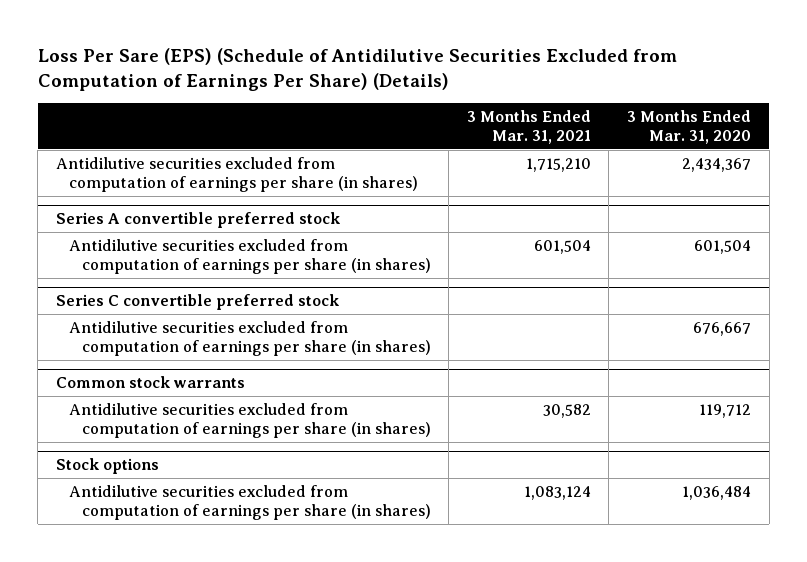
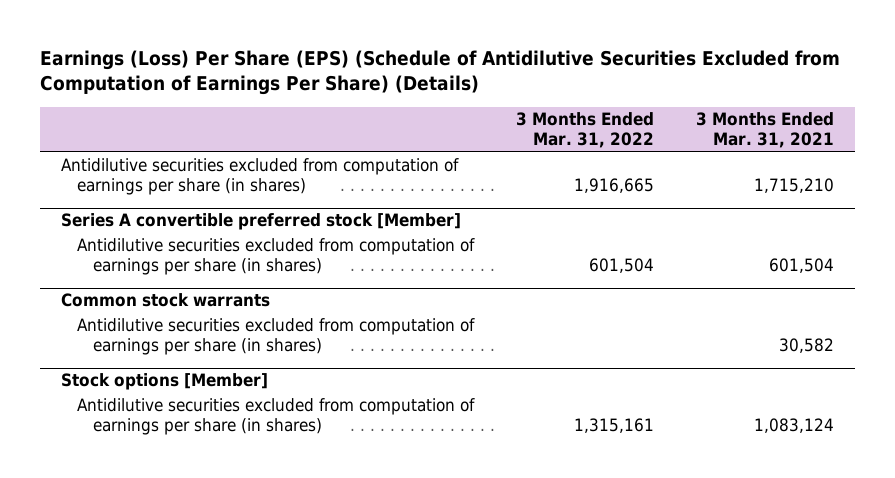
- Loss Per Sare (EPS) (Schedule of Antidilutive Securities Excluded from Computation of Earnings Per Share) (Details)
+ Earnings (Loss) Per Share (EPS) (Schedule of Antidilutive Securities Excluded from Computation of Earnings Per Share) (Details)
- | 3 Months Ended Mar. 31, 2021 | 3 Months Ended Mar. 31, 2020
+ | 3 Months Ended Mar. 31, 2022 | 3 Months Ended Mar. 31, 2021
- Series A convertible preferred stock
+ Series A convertible preferred stock [Member]
- Series C convertible preferred stock
- Antidilutive securities excluded from computation of earnings per share (in shares) | | 676,667
- Stock options
+ Stock options [Member]

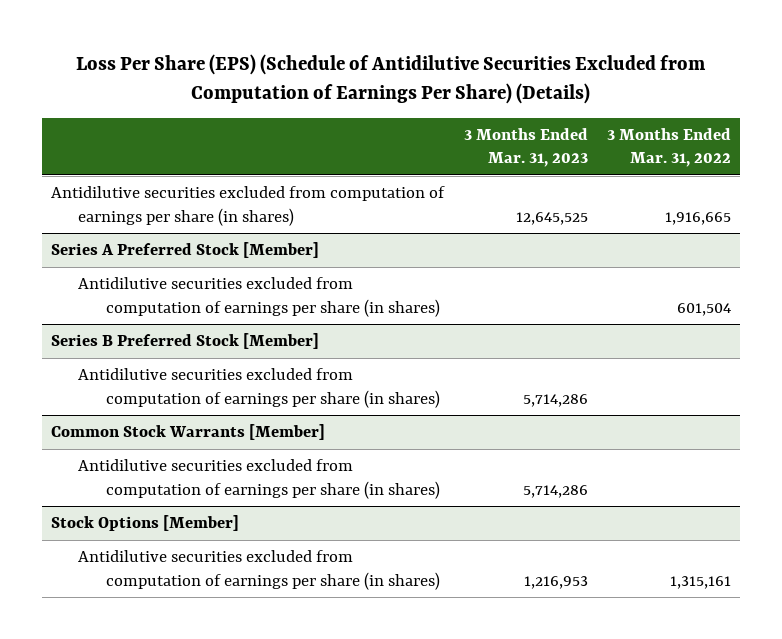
- Earnings (Loss) Per Share (EPS) (Schedule of Antidilutive Securities Excluded from Computation of Earnings Per Share) (Details)
+ Loss Per Share (EPS) (Schedule of Antidilutive Securities Excluded from Computation of Earnings Per Share) (Details)
- | 3 Months Ended Mar. 31, 2022 | 3 Months Ended Mar. 31, 2021
+ | 3 Months Ended Mar. 31, 2023 | 3 Months Ended Mar. 31, 2022
- Series A convertible preferred stock [Member]
+ Series A Preferred Stock [Member]
- Common stock warrants
+ Series B Preferred Stock [Member]
- Stock options [Member]
+ Common Stock Warrants [Member]
+ Antidilutive securities excluded from computation of earnings per share (in shares) | 5,714,286 |
+ Stock Options [Member]

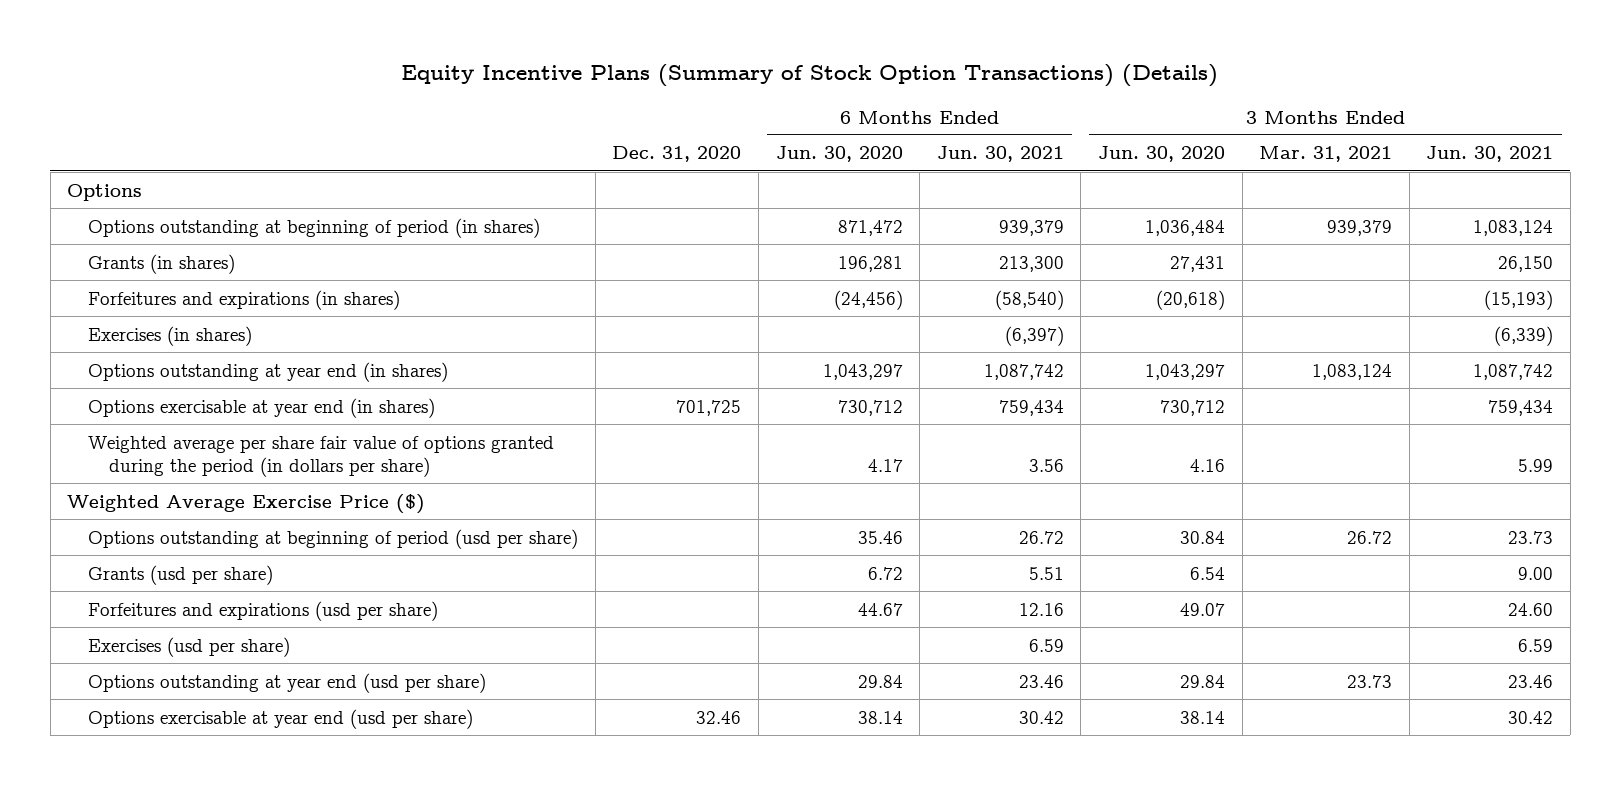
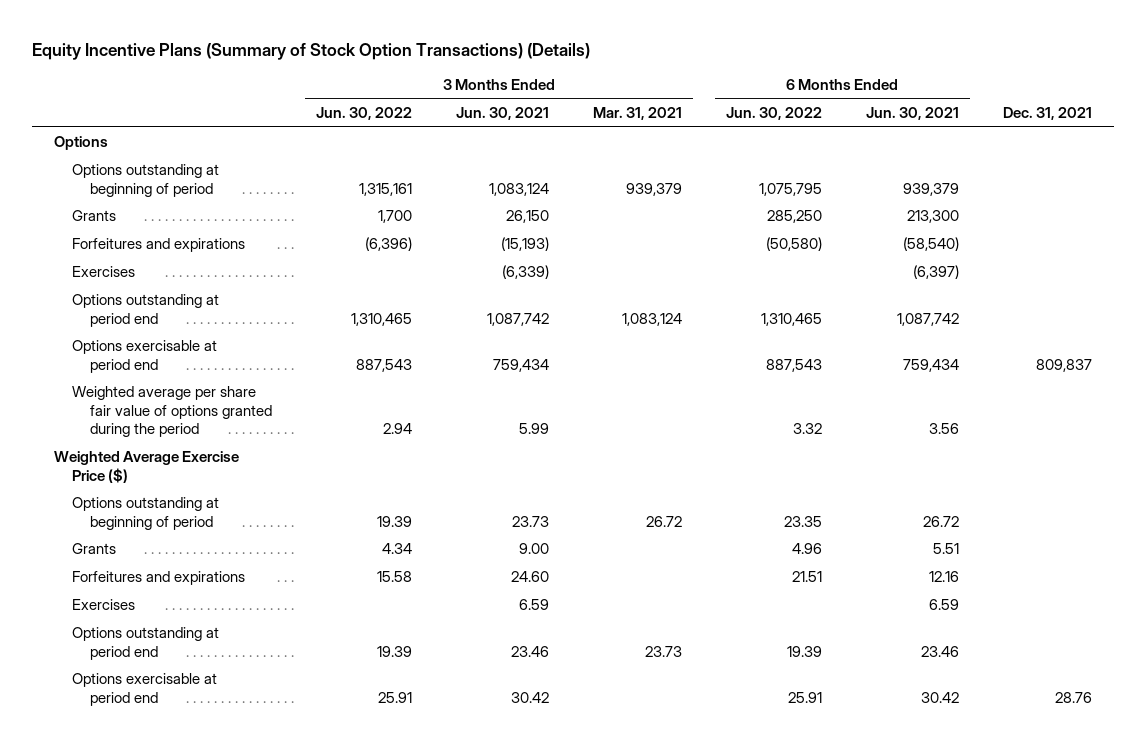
- | Dec. 31, 2020 | 6 Months Ended Jun. 30, 2020 | 6 Months Ended Jun. 30, 2021 | 3 Months Ended Jun. 30, 2020 | 3 Months Ended Mar. 31, 2021 | 3 Months Ended Jun. 30, 2021
+ | 3 Months Ended Jun. 30, 2022 | 3 Months Ended Jun. 30, 2021 | 3 Months Ended Mar. 31, 2021 | 6 Months Ended Jun. 30, 2022 | 6 Months Ended Jun. 30, 2021 | Dec. 31, 2021
- Options outstanding at beginning of period (in shares) | | 871,472 | 939,379 | 1,036,484 | 939,379 | 1,083,124
- Grants (in shares) | | 196,281 | 213,300 | 27,431 | | 26,150
- Forfeitures and expirations (in shares) | | (24,456) | (58,540) | (20,618) | | (15,193)
- Exercises (in shares) | | | (6,397) | | | (6,339)
- Options outstanding at year end (in shares) | | 1,043,297 | 1,087,742 | 1,043,297 | 1,083,124 | 1,087,742
- Options exercisable at year end (in shares) | 701,725 | 730,712 | 759,434 | 730,712 | | 759,434
- Weighted average per share fair value of options granted during the period (in dollars per share) | | 4.17 | 3.56 | 4.16 | | 5.99
+ Options outstanding at beginning of period | 1,315,161 | 1,083,124 | 939,379 | 1,075,795 | 939,379 |
+ Grants | 1,700 | 26,150 | | 285,250 | 213,300 |
+ Forfeitures and expirations | (6,396) | (15,193) | | (50,580) | (58,540) |
+ Exercises | | (6,339) | | | (6,397) |
+ Options outstanding at period end | 1,310,465 | 1,087,742 | 1,083,124 | 1,310,465 | 1,087,742 |
+ Options exercisable at period end | 887,543 | 759,434 | | 887,543 | 759,434 | 809,837
+ Weighted average per share fair value of options granted during the period | 2.94 | 5.99 | | 3.32 | 3.56 |
- Options outstanding at beginning of period (usd per share) | | 35.46 | 26.72 | 30.84 | 26.72 | 23.73
- Grants (usd per share) | | 6.72 | 5.51 | 6.54 | | 9.00
- Forfeitures and expirations (usd per share) | | 44.67 | 12.16 | 49.07 | | 24.60
- Exercises (usd per share) | | | 6.59 | | | 6.59
- Options outstanding at year end (usd per share) | | 29.84 | 23.46 | 29.84 | 23.73 | 23.46
- Options exercisable at year end (usd per share) | 32.46 | 38.14 | 30.42 | 38.14 | | 30.42
+ Options outstanding at beginning of period | 19.39 | 23.73 | 26.72 | 23.35 | 26.72 |
+ Grants | 4.34 | 9.00 | | 4.96 | 5.51 |
+ Forfeitures and expirations | 15.58 | 24.60 | | 21.51 | 12.16 |
+ Exercises | | 6.59 | | | 6.59 |
+ Options outstanding at period end | 19.39 | 23.46 | 23.73 | 19.39 | 23.46 |
+ Options exercisable at period end | 25.91 | 30.42 | | 25.91 | 30.42 | 28.76

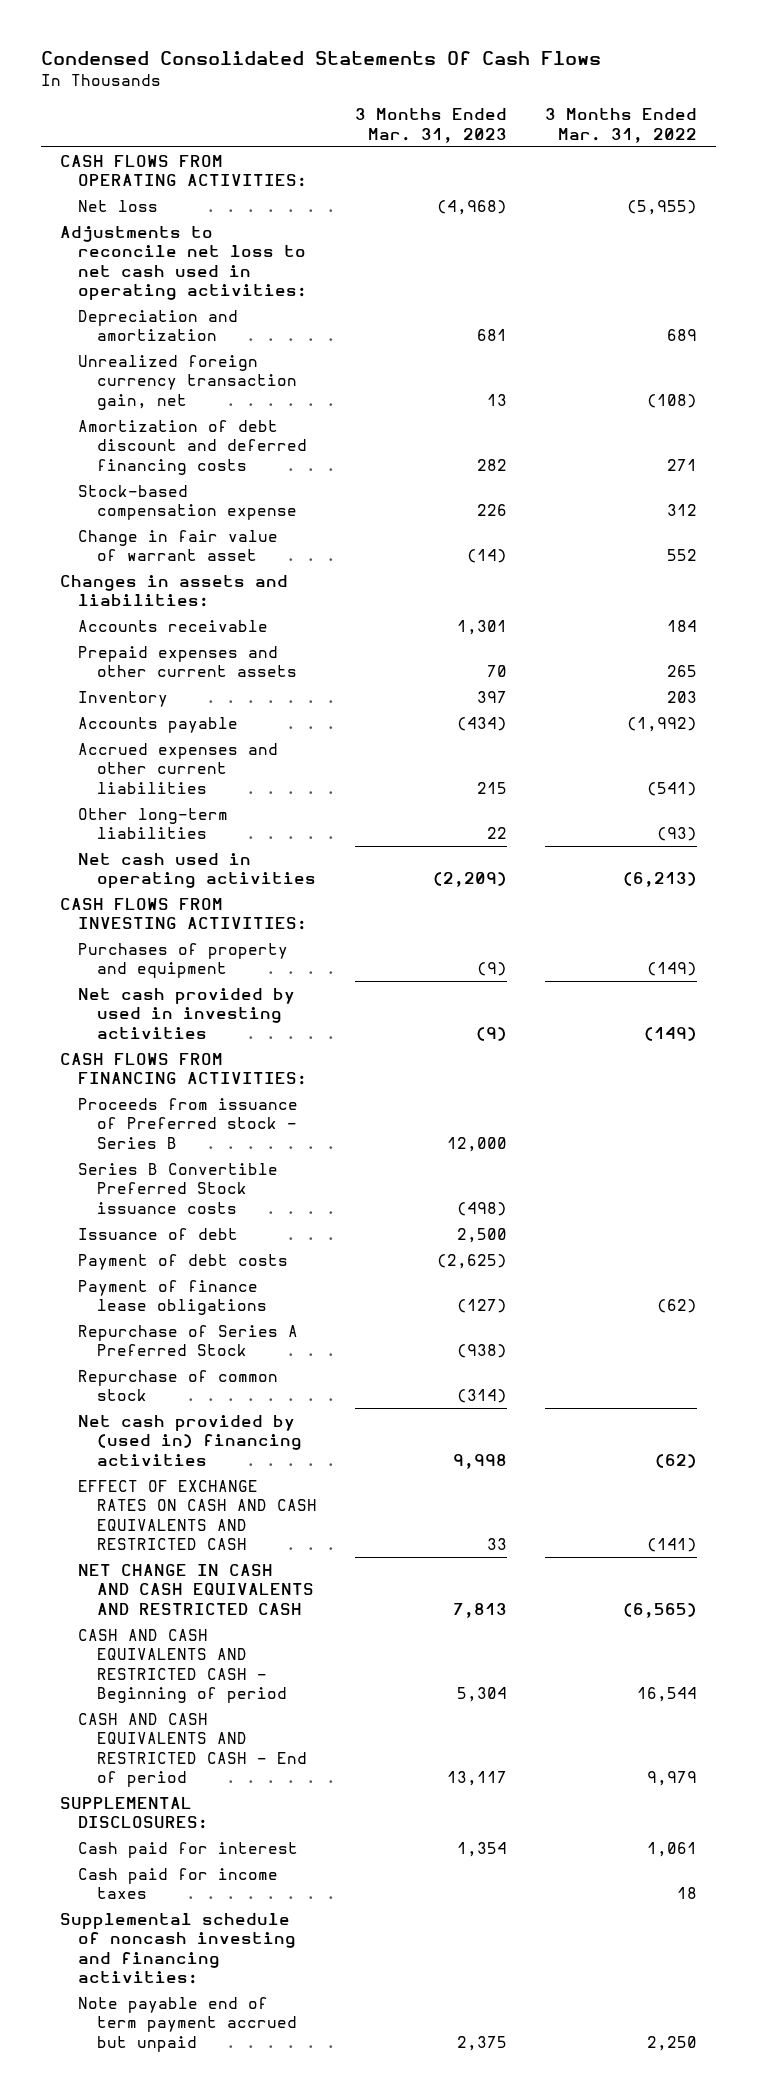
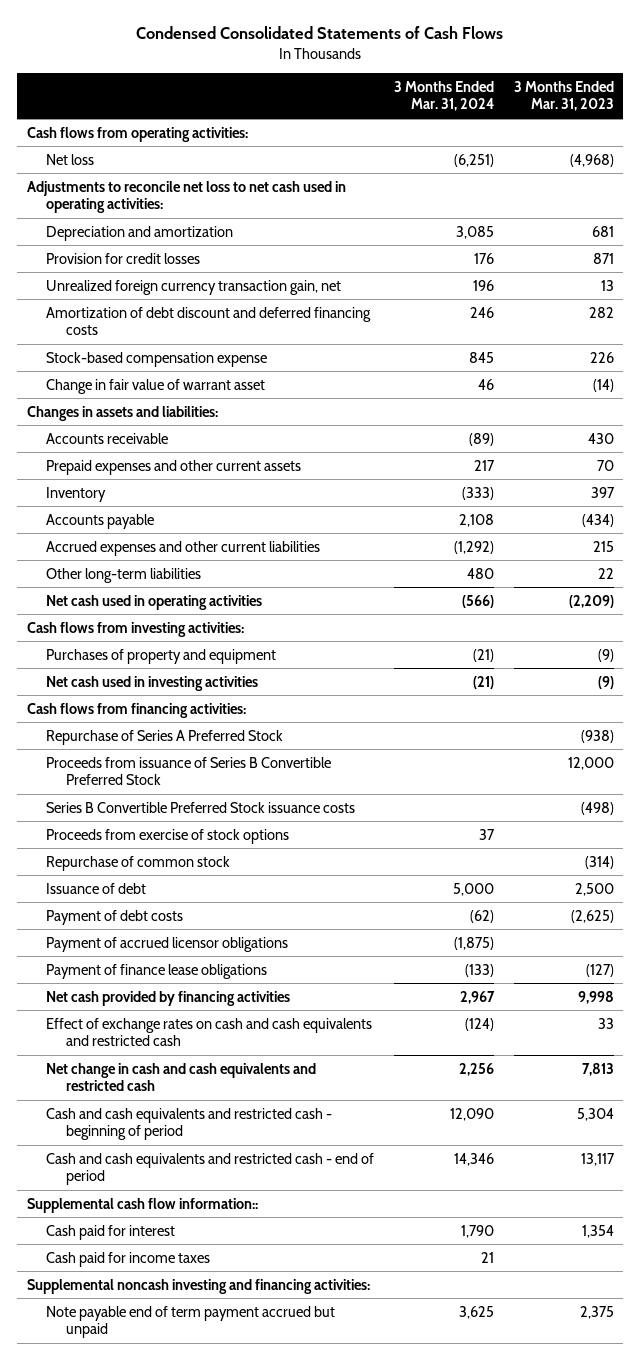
- Condensed Consolidated Statements Of Cash Flows
+ Condensed Consolidated Statements of Cash Flows
- | 3 Months Ended Mar. 31, 2023 | 3 Months Ended Mar. 31, 2022
+ | 3 Months Ended Mar. 31, 2024 | 3 Months Ended Mar. 31, 2023
- CASH FLOWS FROM OPERATING ACTIVITIES:
+ Cash flows from operating activities:
+ Provision for credit losses | 176 | 871
- Accounts receivable | 1,301 | 184
+ Accounts receivable | (89) | 430
- CASH FLOWS FROM INVESTING ACTIVITIES:
+ Cash flows from investing activities:
- Net cash provided by used in investing activities | (9) | (149)
- CASH FLOWS FROM FINANCING ACTIVITIES:
- Proceeds from issuance of Preferred stock - Series B | 12,000 |
+ Net cash used in investing activities | (21) | (9)
+ Cash flows from financing activities:
moved up: Repurchase of Series A Preferred Stock | | (938)
+ Proceeds from issuance of Series B Convertible Preferred Stock | | 12,000
+ Proceeds from exercise of stock options | 37 |
moved up: Repurchase of common stock | | (314)
+ Payment of accrued licensor obligations | (1,875) |
- Net cash provided by (used in) financing activities | 9,998 | (62)
- EFFECT OF EXCHANGE RATES ON CASH AND CASH EQUIVALENTS AND RESTRICTED CASH | 33 | (141)
- NET CHANGE IN CASH AND CASH EQUIVALENTS AND RESTRICTED CASH | 7,813 | (6,565)
- CASH AND CASH EQUIVALENTS AND RESTRICTED CASH - Beginning of period | 5,304 | 16,544
- CASH AND CASH EQUIVALENTS AND RESTRICTED CASH - End of period | 13,117 | 9,979
- SUPPLEMENTAL DISCLOSURES:
+ Net cash provided by financing activities | 2,967 | 9,998
+ Effect of exchange rates on cash and cash equivalents and restricted cash | (124) | 33
+ Net change in cash and cash equivalents and restricted cash | 2,256 | 7,813
+ Cash and cash equivalents and restricted cash - beginning of period | 12,090 | 5,304
+ Cash and cash equivalents and restricted cash - end of period | 14,346 | 13,117
+ Supplemental cash flow information::
- Supplemental schedule of noncash investing and financing activities:
+ Supplemental noncash investing and financing activities:

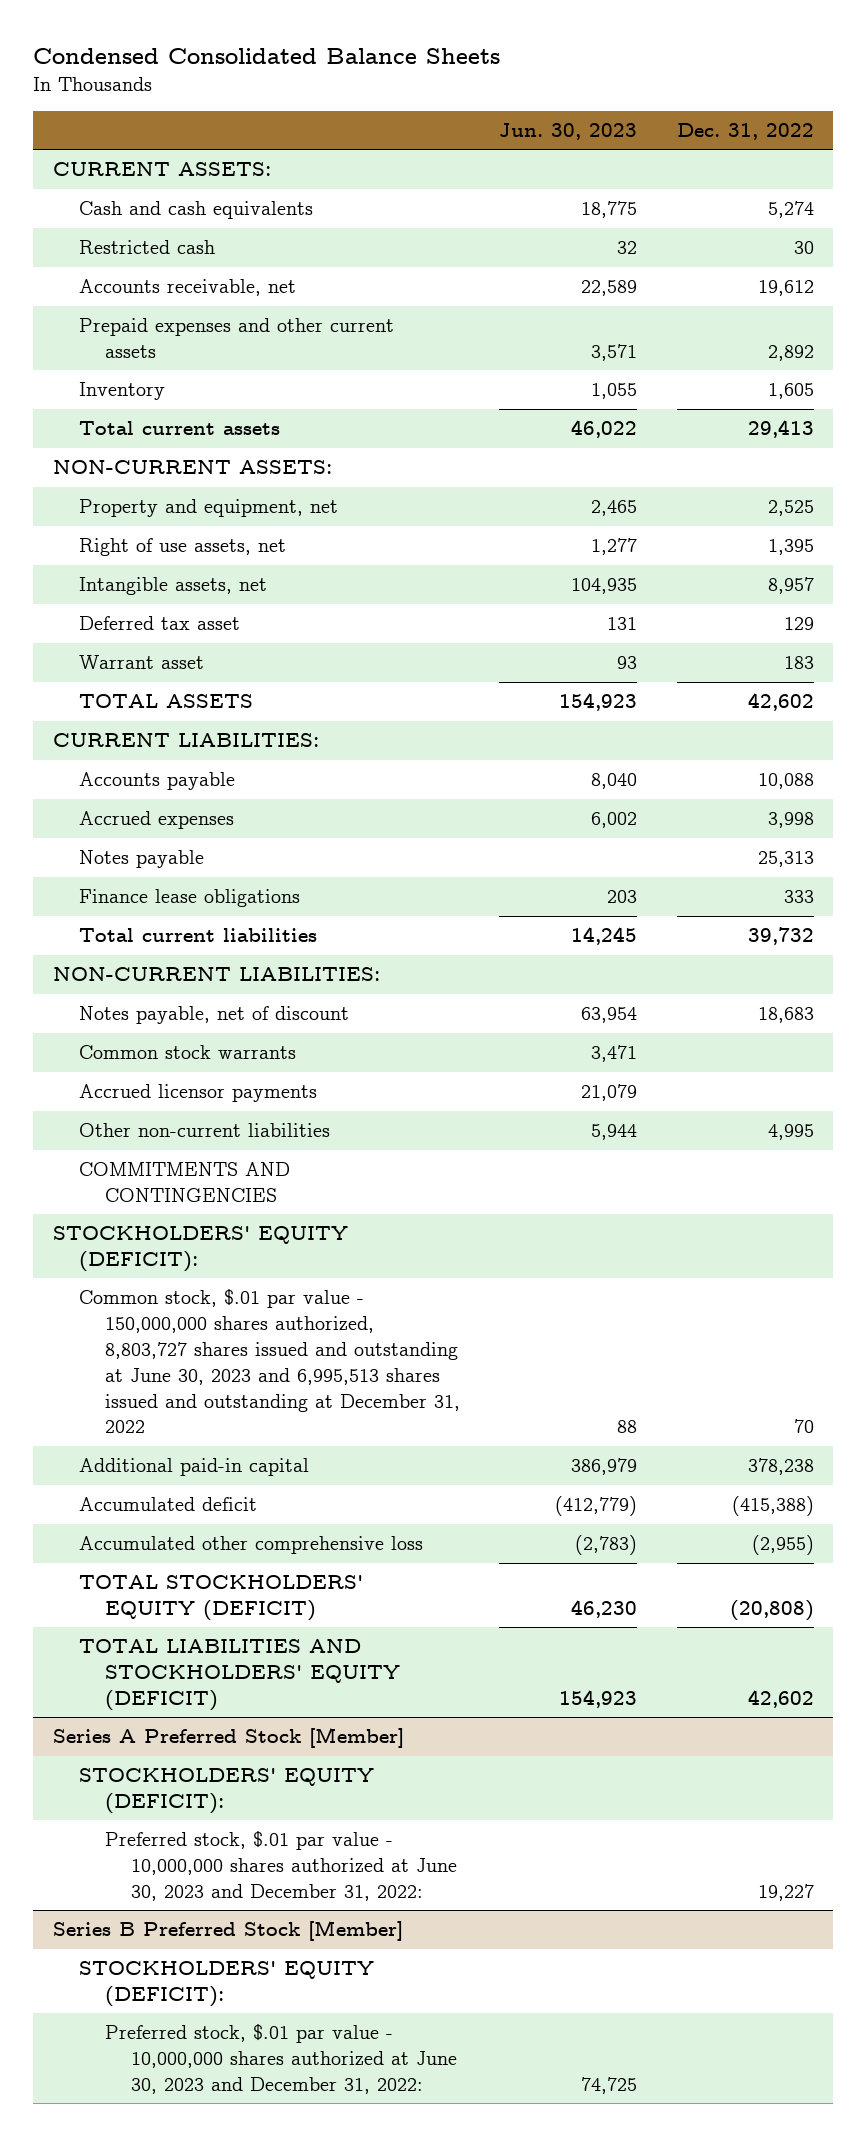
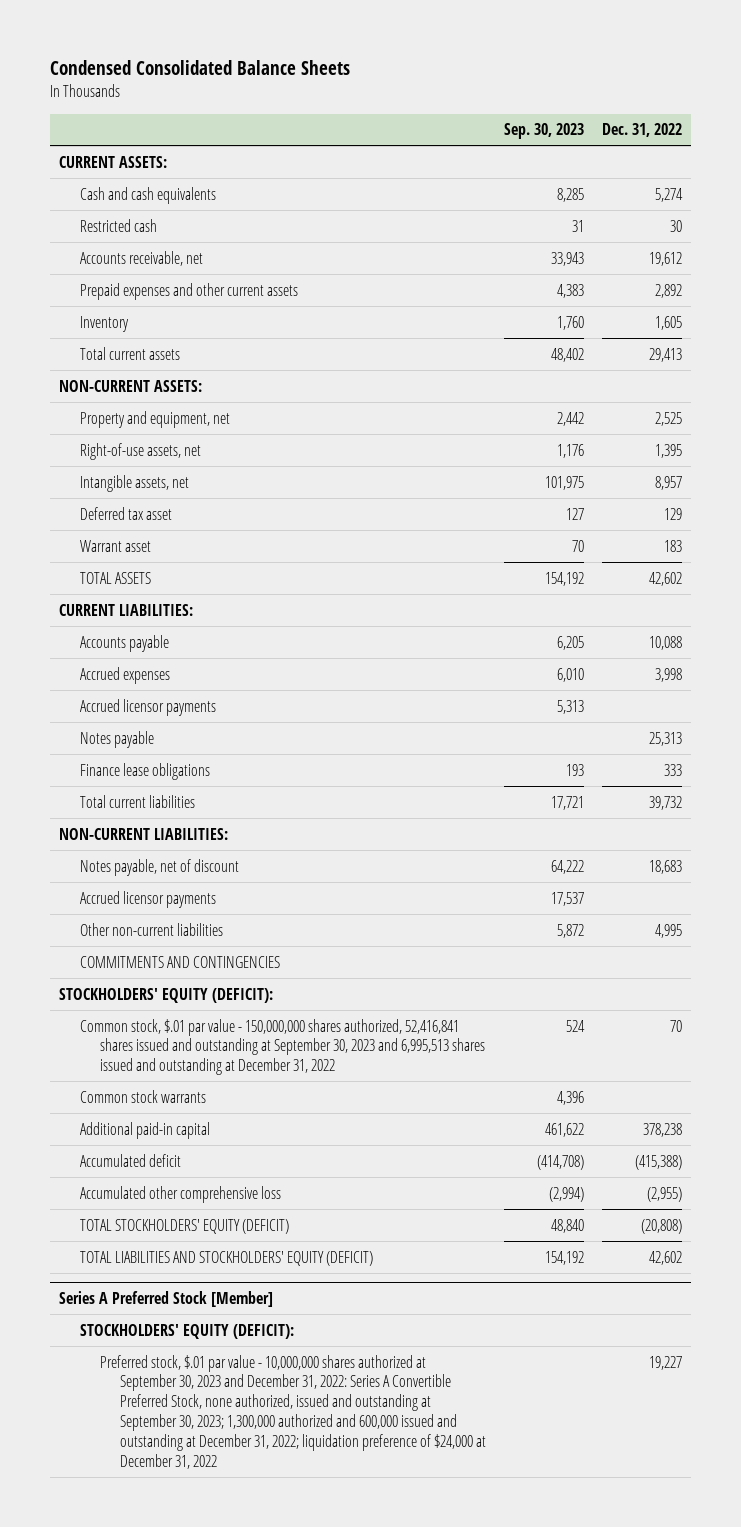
- | Jun. 30, 2023 | Dec. 31, 2022
+ | Sep. 30, 2023 | Dec. 31, 2022
- Right of use assets, net | 1,277 | 1,395
+ Right-of-use assets, net | 1,176 | 1,395
+ Accrued licensor payments | 5,313 |
- Common stock, $.01 par value - 150,000,000 shares authorized, 8,803,727 shares issued and outstanding at June 30, 2023 and 6,995,513 shares issued and outstanding at December 31, 2022 | 88 | 70
+ Common stock, $.01 par value - 150,000,000 shares authorized, 52,416,841 shares issued and outstanding at September 30, 2023 and 6,995,513 shares issued and outstanding at December 31, 2022 | 524 | 70
moved down: Common stock warrants | 4,396 |
@ Series A Preferred Stock [Member]
- Preferred stock, $.01 par value - 10,000,000 shares authorized at June 30, 2023 and December 31, 2022: | | 19,227
- Series B Preferred Stock [Member]
- STOCKHOLDERS' EQUITY (DEFICIT):
- Preferred stock, $.01 par value - 10,000,000 shares authorized at June 30, 2023 and December 31, 2022: | 74,725 |
@ Series A Preferred Stock [Member]
+ Preferred stock, $.01 par value - 10,000,000 shares authorized at September 30, 2023 and December 31, 2022: Series A Convertible Preferred Stock, none authorized, issued and outstanding at September 30, 2023; 1,300,000 authorized and 600,000 issued and outstanding at December 31, 2022; liquidation preference of $24,000 at December 31, 2022 | | 19,227

